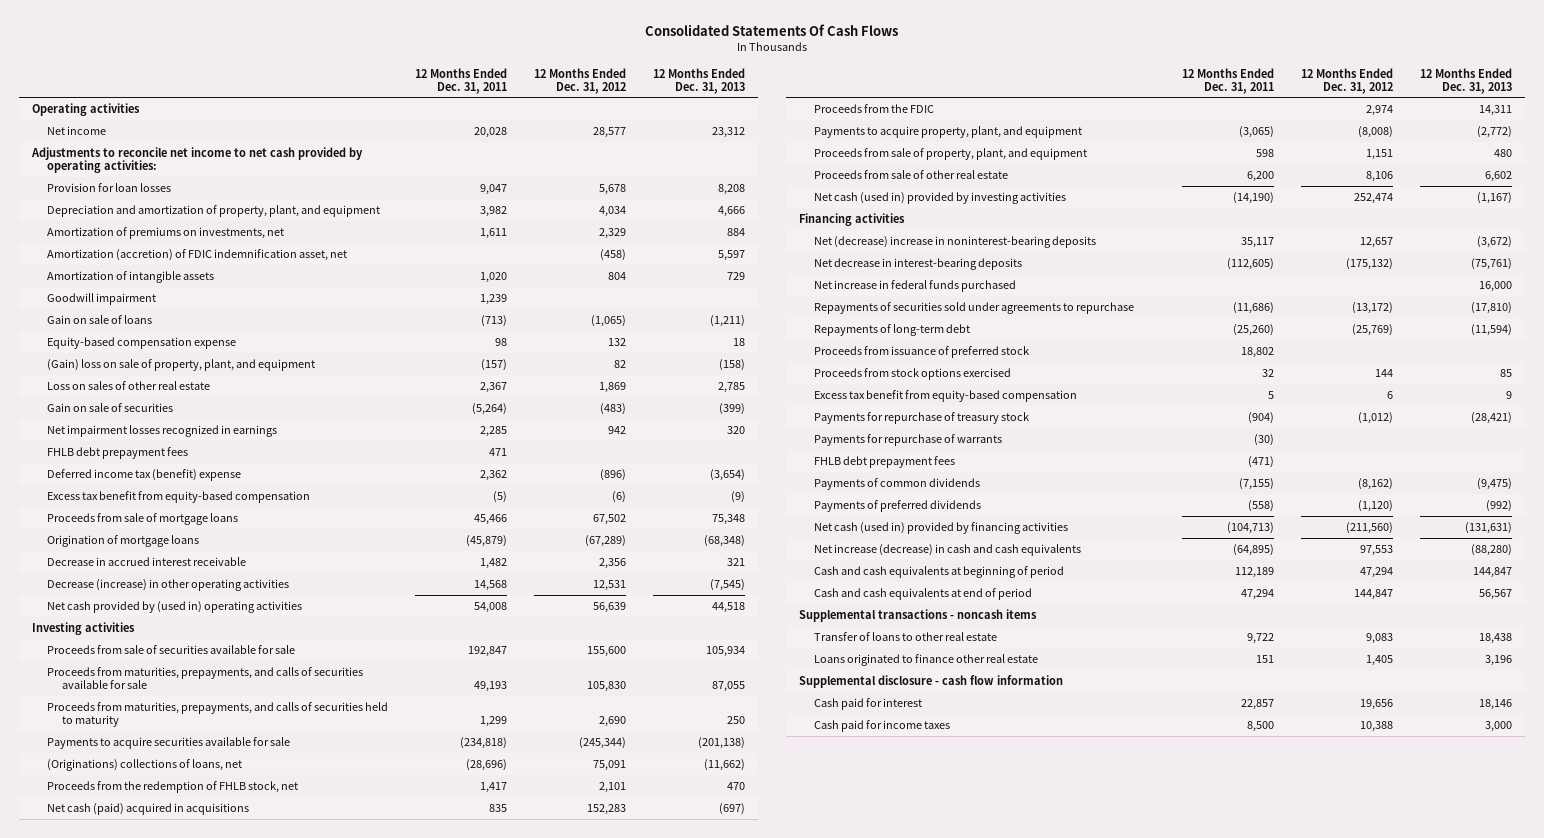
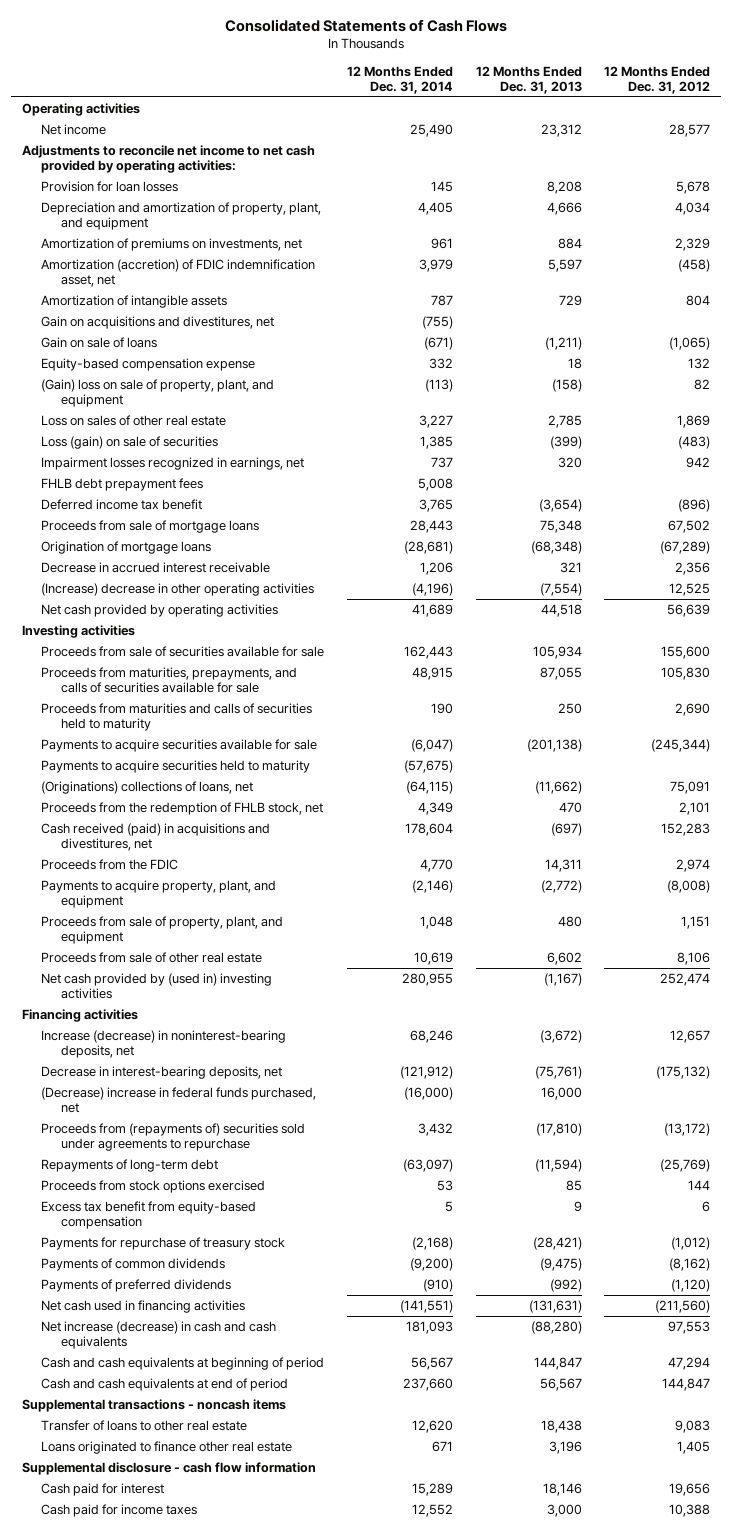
- Consolidated Statements Of Cash Flows
+ Consolidated Statements of Cash Flows
- | 12 Months Ended Dec. 31, 2011 | 12 Months Ended Dec. 31, 2012 | 12 Months Ended Dec. 31, 2013
+ | 12 Months Ended Dec. 31, 2014 | 12 Months Ended Dec. 31, 2013 | 12 Months Ended Dec. 31, 2012
- Goodwill impairment | 1,239 | |
+ Gain on acquisitions and divestitures, net | (755) | |
- Gain on sale of securities | (5,264) | (483) | (399)
- Net impairment losses recognized in earnings | 2,285 | 942 | 320
+ Loss (gain) on sale of securities | 1,385 | (399) | (483)
+ Impairment losses recognized in earnings, net | 737 | 320 | 942
- Deferred income tax (benefit) expense | 2,362 | (896) | (3,654)
- Excess tax benefit from equity-based compensation | (5) | (6) | (9)
+ Deferred income tax benefit | 3,765 | (3,654) | (896)
- Decrease (increase) in other operating activities | 14,568 | 12,531 | (7,545)
- Net cash provided by (used in) operating activities | 54,008 | 56,639 | 44,518
+ (Increase) decrease in other operating activities | (4,196) | (7,554) | 12,525
+ Net cash provided by operating activities | 41,689 | 44,518 | 56,639
- Proceeds from maturities, prepayments, and calls of securities held to maturity | 1,299 | 2,690 | 250
+ Proceeds from maturities and calls of securities held to maturity | 190 | 250 | 2,690
+ Payments to acquire securities held to maturity | (57,675) | |
- Net cash (paid) acquired in acquisitions | 835 | 152,283 | (697)
+ Cash received (paid) in acquisitions and divestitures, net | 178,604 | (697) | 152,283
- Net cash (used in) provided by investing activities | (14,190) | 252,474 | (1,167)
+ Net cash provided by (used in) investing activities | 280,955 | (1,167) | 252,474
- Net (decrease) increase in noninterest-bearing deposits | 35,117 | 12,657 | (3,672)
- Net decrease in interest-bearing deposits | (112,605) | (175,132) | (75,761)
- Net increase in federal funds purchased | | | 16,000
- Repayments of securities sold under agreements to repurchase | (11,686) | (13,172) | (17,810)
+ Increase (decrease) in noninterest-bearing deposits, net | 68,246 | (3,672) | 12,657
+ Decrease in interest-bearing deposits, net | (121,912) | (75,761) | (175,132)
+ (Decrease) increase in federal funds purchased, net | (16,000) | 16,000 |
+ Proceeds from (repayments of) securities sold under agreements to repurchase | 3,432 | (17,810) | (13,172)
- Proceeds from issuance of preferred stock | 18,802 | |
- Payments for repurchase of warrants | (30) | |
- FHLB debt prepayment fees | (471) | |
- Net cash (used in) provided by financing activities | (104,713) | (211,560) | (131,631)
+ Net cash used in financing activities | (141,551) | (131,631) | (211,560)

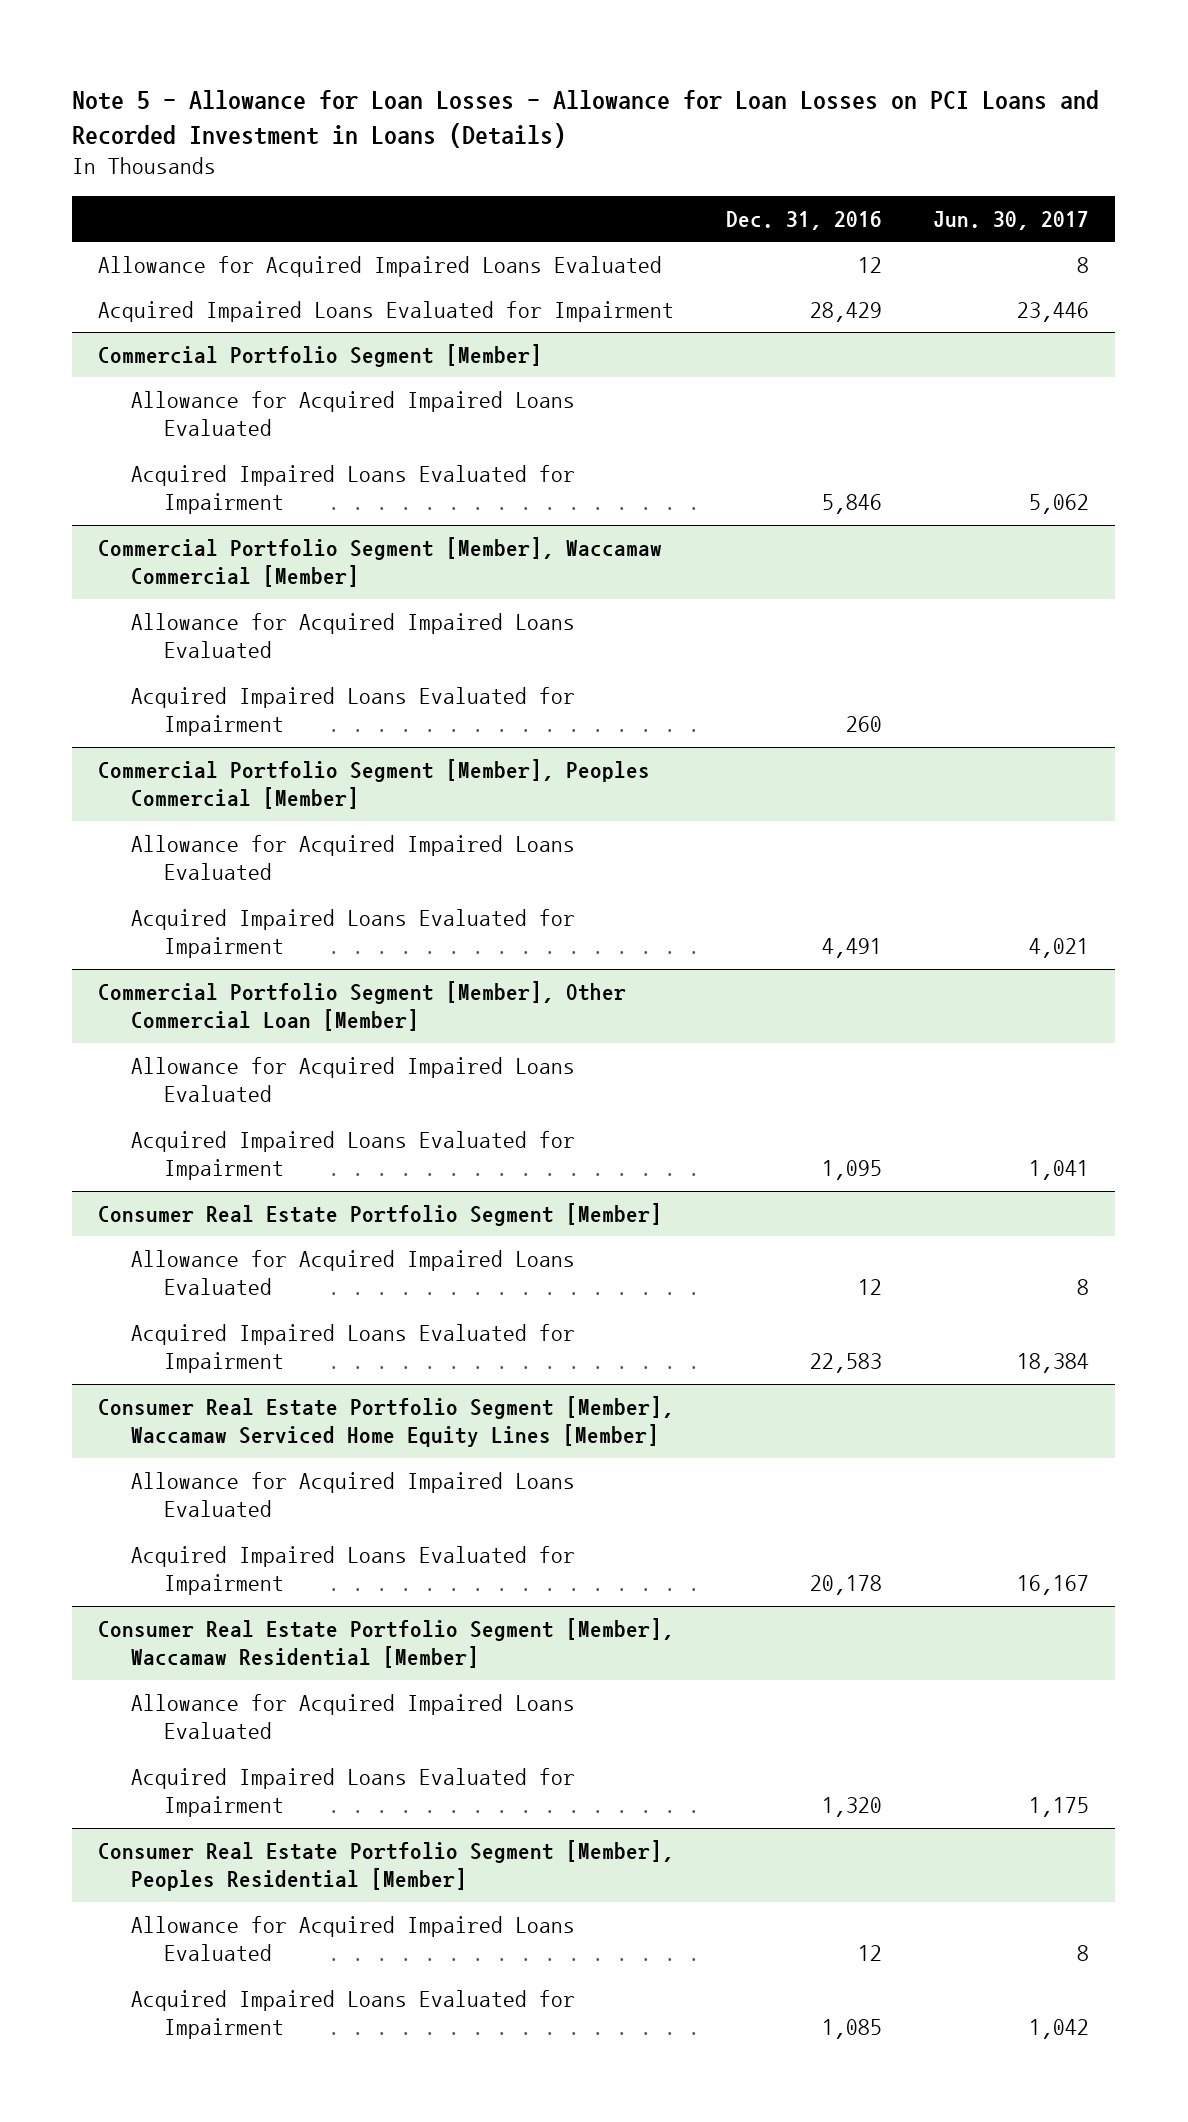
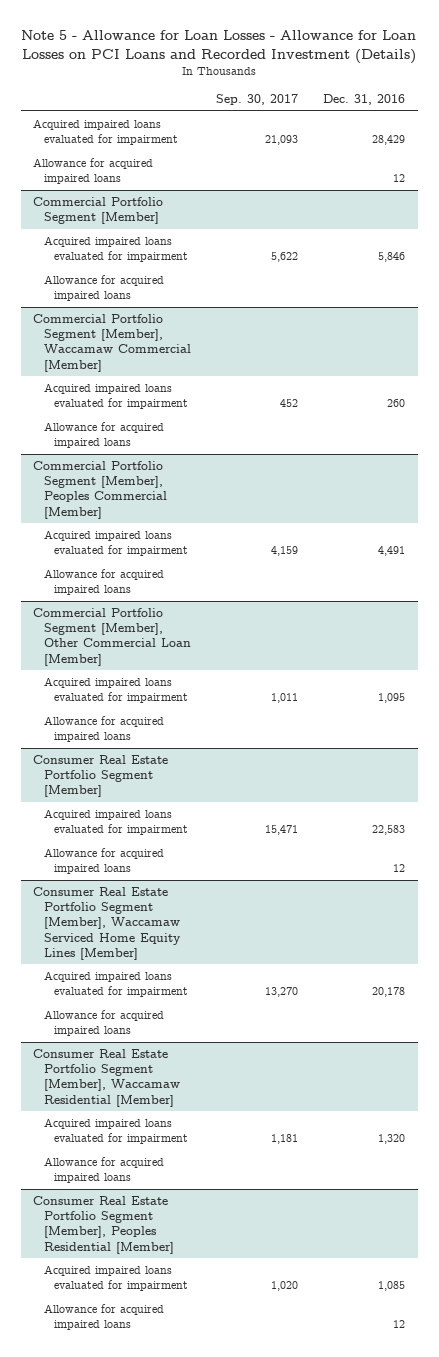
- Note 5 - Allowance for Loan Losses - Allowance for Loan Losses on PCI Loans and Recorded Investment in Loans (Details)
+ Note 5 - Allowance for Loan Losses - Allowance for Loan Losses on PCI Loans and Recorded Investment (Details)
- | Dec. 31, 2016 | Jun. 30, 2017
+ | Sep. 30, 2017 | Dec. 31, 2016
- Allowance for Acquired Impaired Loans Evaluated | 12 | 8
- Acquired Impaired Loans Evaluated for Impairment | 28,429 | 23,446
+ Acquired impaired loans evaluated for impairment | 21,093 | 28,429
+ Allowance for acquired impaired loans | | 12
@ Commercial Portfolio Segment [Member]
- Allowance for Acquired Impaired Loans Evaluated
- Acquired Impaired Loans Evaluated for Impairment | 5,846 | 5,062
+ Acquired impaired loans evaluated for impairment | 5,622 | 5,846
+ Allowance for acquired impaired loans
@ Commercial Portfolio Segment [Member], Waccamaw Commercial [Member]
- Allowance for Acquired Impaired Loans Evaluated
- Acquired Impaired Loans Evaluated for Impairment | 260 |
+ Acquired impaired loans evaluated for impairment | 452 | 260
+ Allowance for acquired impaired loans
@ Commercial Portfolio Segment [Member], Peoples Commercial [Member]
- Allowance for Acquired Impaired Loans Evaluated
- Acquired Impaired Loans Evaluated for Impairment | 4,491 | 4,021
+ Acquired impaired loans evaluated for impairment | 4,159 | 4,491
+ Allowance for acquired impaired loans
@ Commercial Portfolio Segment [Member], Other Commercial Loan [Member]
- Allowance for Acquired Impaired Loans Evaluated
- Acquired Impaired Loans Evaluated for Impairment | 1,095 | 1,041
+ Acquired impaired loans evaluated for impairment | 1,011 | 1,095
+ Allowance for acquired impaired loans
@ Consumer Real Estate Portfolio Segment [Member]
- Allowance for Acquired Impaired Loans Evaluated | 12 | 8
- Acquired Impaired Loans Evaluated for Impairment | 22,583 | 18,384
+ Acquired impaired loans evaluated for impairment | 15,471 | 22,583
+ Allowance for acquired impaired loans | | 12
@ Consumer Real Estate Portfolio Segment [Member], Waccamaw Serviced Home Equity Lines [Member]
- Allowance for Acquired Impaired Loans Evaluated
- Acquired Impaired Loans Evaluated for Impairment | 20,178 | 16,167
+ Acquired impaired loans evaluated for impairment | 13,270 | 20,178
+ Allowance for acquired impaired loans
@ Consumer Real Estate Portfolio Segment [Member], Waccamaw Residential [Member]
- Allowance for Acquired Impaired Loans Evaluated
- Acquired Impaired Loans Evaluated for Impairment | 1,320 | 1,175
+ Acquired impaired loans evaluated for impairment | 1,181 | 1,320
+ Allowance for acquired impaired loans
@ Consumer Real Estate Portfolio Segment [Member], Peoples Residential [Member]
- Allowance for Acquired Impaired Loans Evaluated | 12 | 8
- Acquired Impaired Loans Evaluated for Impairment | 1,085 | 1,042
+ Acquired impaired loans evaluated for impairment | 1,020 | 1,085
+ Allowance for acquired impaired loans | | 12

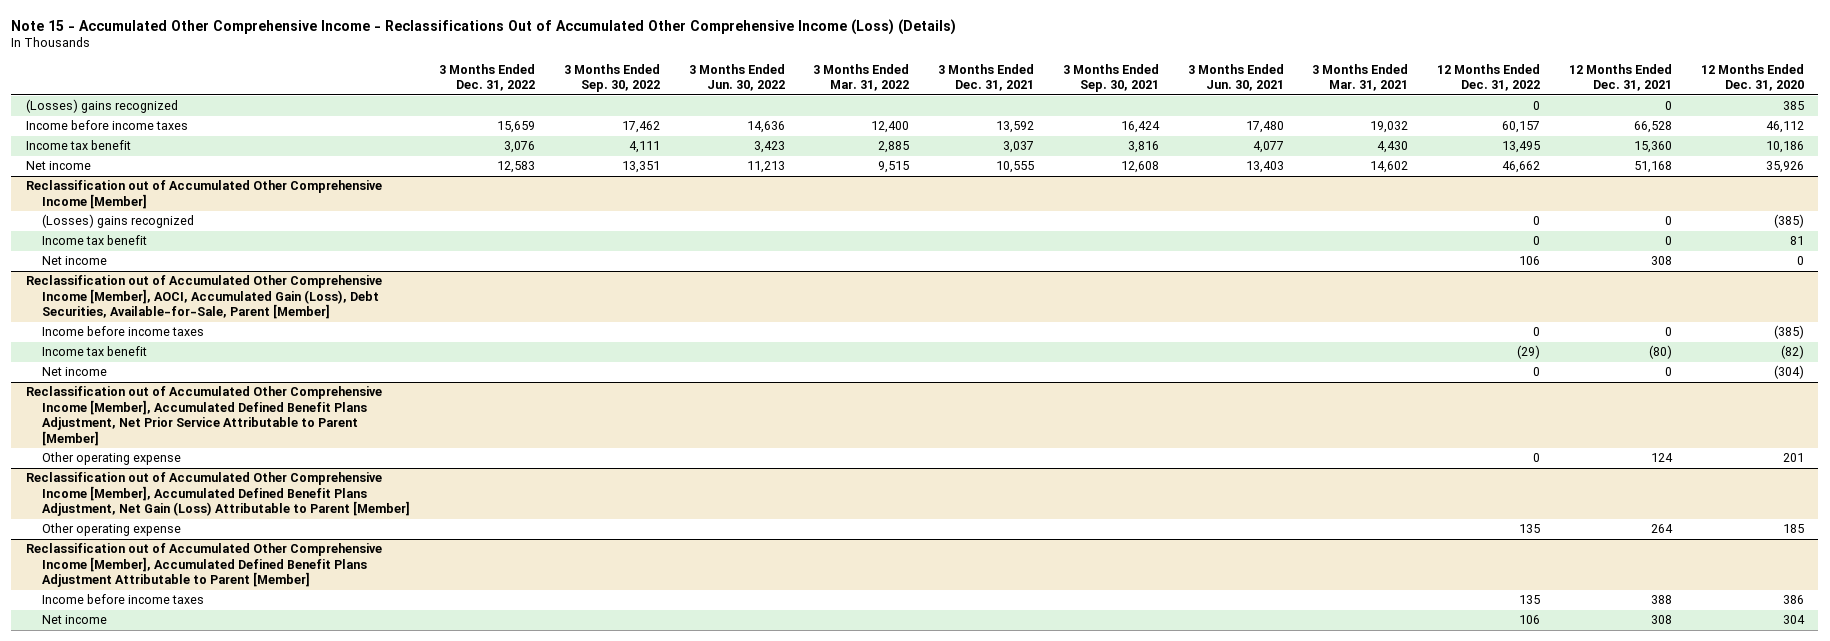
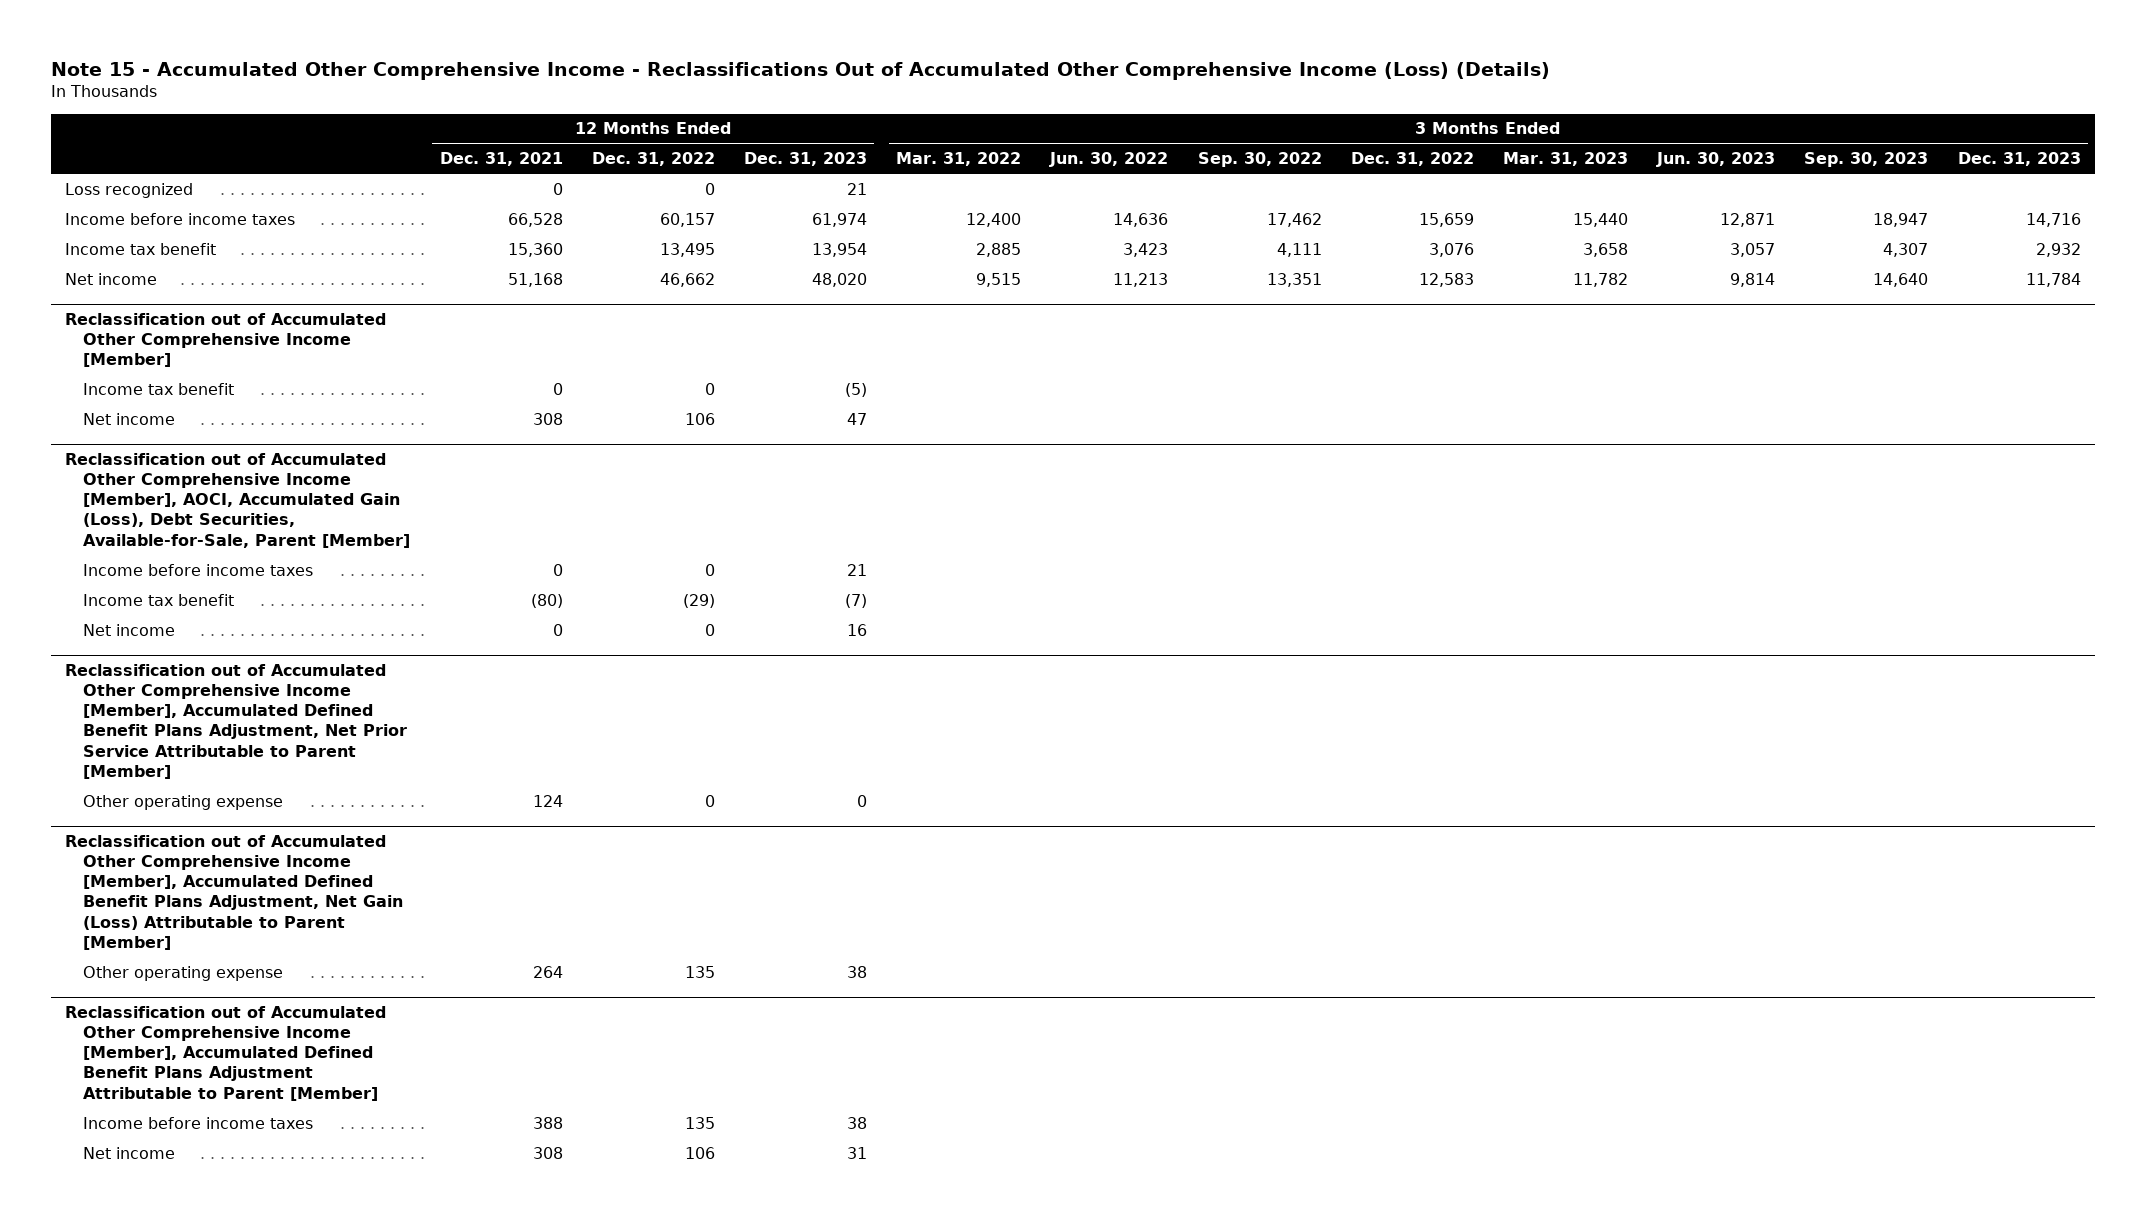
- | 3 Months Ended Dec. 31, 2022 | 3 Months Ended Sep. 30, 2022 | 3 Months Ended Jun. 30, 2022 | 3 Months Ended Mar. 31, 2022 | 3 Months Ended Dec. 31, 2021 | 3 Months Ended Sep. 30, 2021 | 3 Months Ended Jun. 30, 2021 | 3 Months Ended Mar. 31, 2021 | 12 Months Ended Dec. 31, 2022 | 12 Months Ended Dec. 31, 2021 | 12 Months Ended Dec. 31, 2020
+ | 12 Months Ended Dec. 31, 2021 | 12 Months Ended Dec. 31, 2022 | 12 Months Ended Dec. 31, 2023 | 3 Months Ended Mar. 31, 2022 | 3 Months Ended Jun. 30, 2022 | 3 Months Ended Sep. 30, 2022 | 3 Months Ended Dec. 31, 2022 | 3 Months Ended Mar. 31, 2023 | 3 Months Ended Jun. 30, 2023 | 3 Months Ended Sep. 30, 2023 | 3 Months Ended Dec. 31, 2023
- (Losses) gains recognized | | | | | | | | | 0 | 0 | 385
+ Loss recognized | 0 | 0 | 21 | | | | | | | |
@ Reclassification out of Accumulated Other Comprehensive Income [Member]
- (Losses) gains recognized | | | | | | | | | 0 | 0 | (385)

